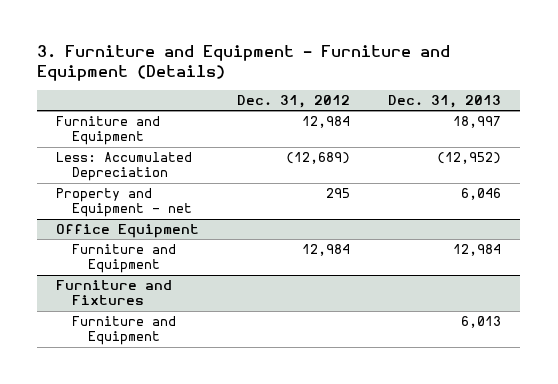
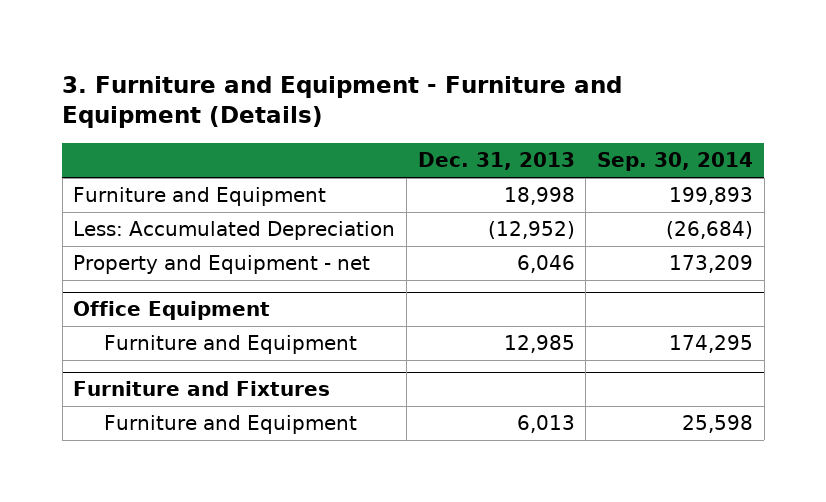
- | Dec. 31, 2012 | Dec. 31, 2013
+ | Dec. 31, 2013 | Sep. 30, 2014
- Furniture and Equipment | 12,984 | 18,997
+ Furniture and Equipment | 18,998 | 199,893
@ Office Equipment
- Furniture and Equipment | 12,984 | 12,984
+ Furniture and Equipment | 12,985 | 174,295

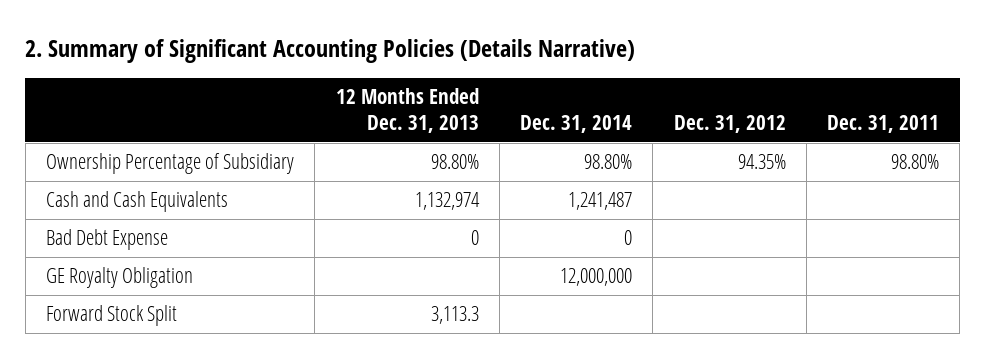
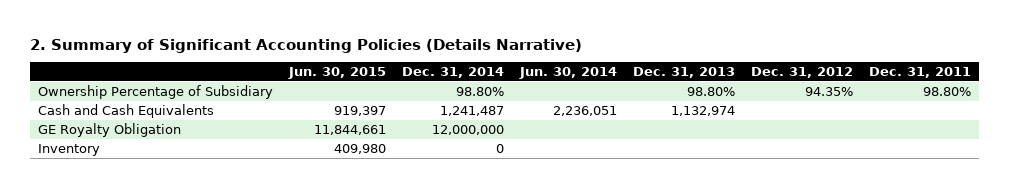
- | 12 Months Ended Dec. 31, 2013 | Dec. 31, 2014 | Dec. 31, 2012 | Dec. 31, 2011
+ | Jun. 30, 2015 | Dec. 31, 2014 | Jun. 30, 2014 | Dec. 31, 2013 | Dec. 31, 2012 | Dec. 31, 2011
- Bad Debt Expense | 0 | 0 | |
- Forward Stock Split | 3,113.3 | | |
+ Inventory | 409,980 | 0 | | | |

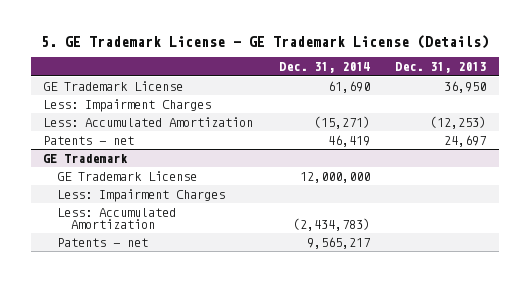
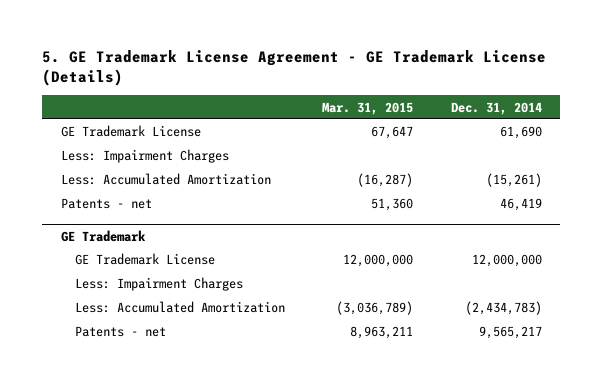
- 5. GE Trademark License - GE Trademark License (Details)
+ 5. GE Trademark License Agreement - GE Trademark License (Details)
- | Dec. 31, 2014 | Dec. 31, 2013
+ | Mar. 31, 2015 | Dec. 31, 2014
- Less: Accumulated Amortization | (15,271) | (12,253)
+ Less: Accumulated Amortization | (16,287) | (15,261)

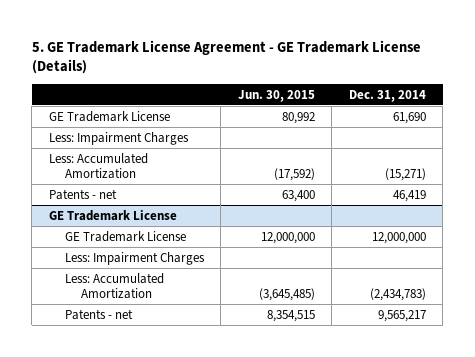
- | Mar. 31, 2015 | Dec. 31, 2014
+ | Jun. 30, 2015 | Dec. 31, 2014
- Less: Accumulated Amortization | (16,287) | (15,261)
+ Less: Accumulated Amortization | (17,592) | (15,271)
- GE Trademark
+ GE Trademark License

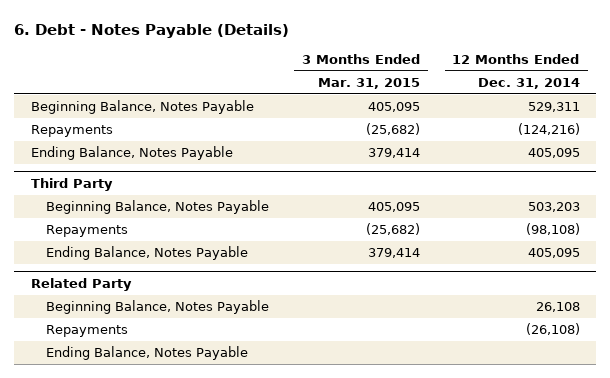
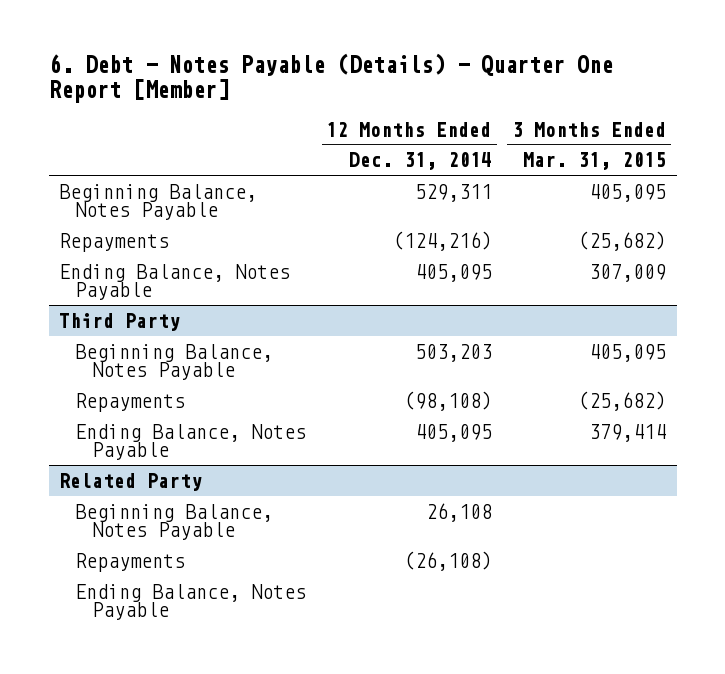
- 6. Debt - Notes Payable (Details)
+ 6. Debt - Notes Payable (Details) - Quarter One Report [Member]
- | 3 Months Ended Mar. 31, 2015 | 12 Months Ended Dec. 31, 2014
+ | 12 Months Ended Dec. 31, 2014 | 3 Months Ended Mar. 31, 2015
- Ending Balance, Notes Payable | 379,414 | 405,095
+ Ending Balance, Notes Payable | 405,095 | 307,009

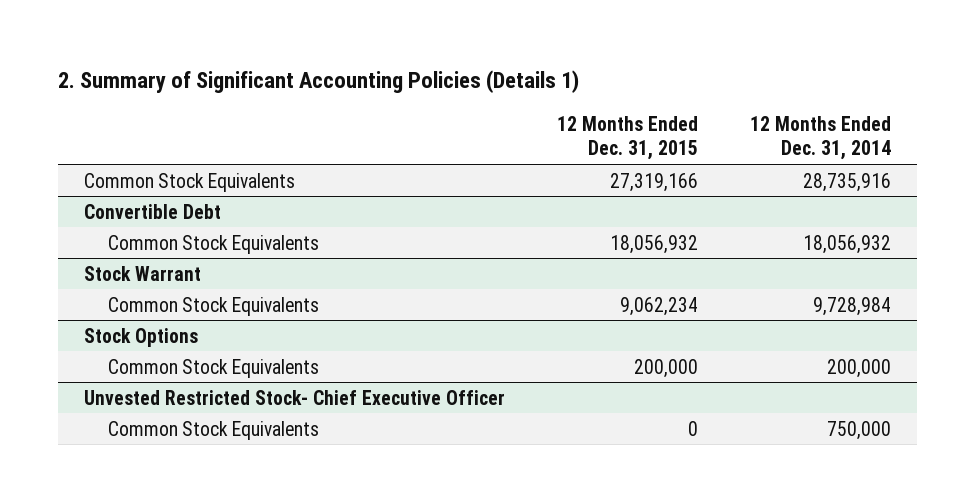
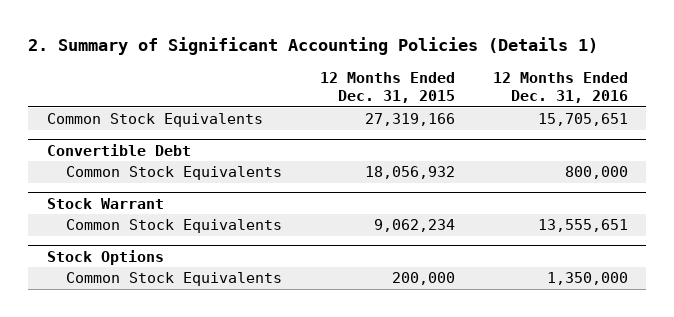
- | 12 Months Ended Dec. 31, 2015 | 12 Months Ended Dec. 31, 2014
+ | 12 Months Ended Dec. 31, 2015 | 12 Months Ended Dec. 31, 2016
- Unvested Restricted Stock- Chief Executive Officer
- Common Stock Equivalents | 0 | 750,000

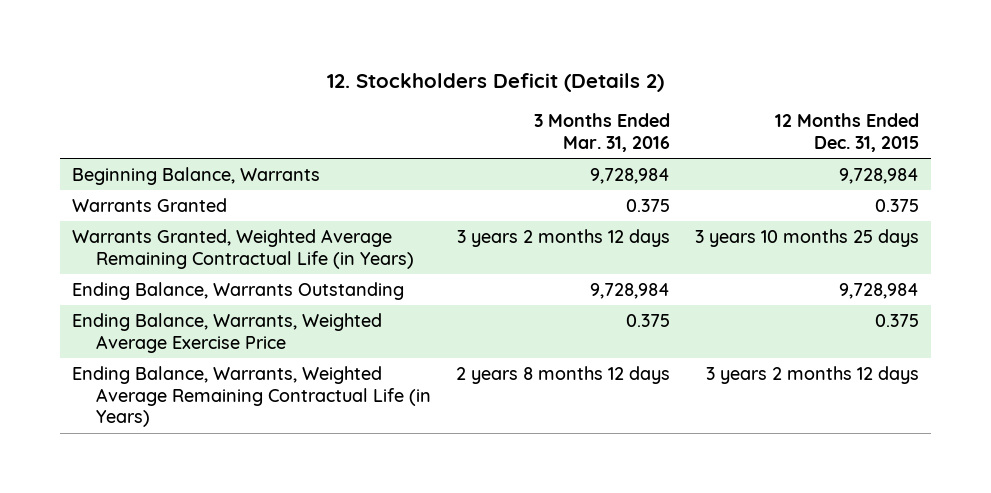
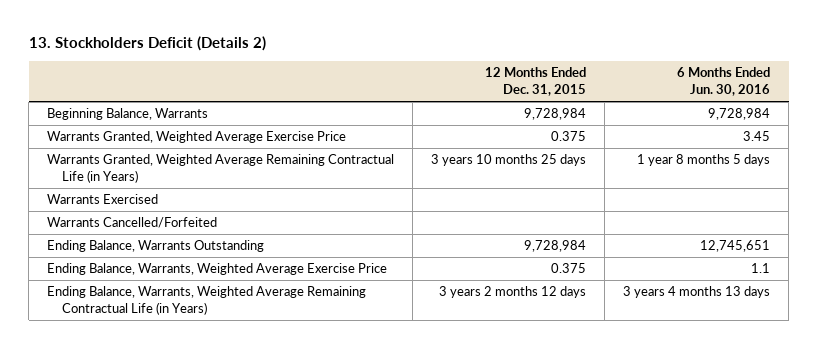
- 12. Stockholders Deficit (Details 2)
+ 13. Stockholders Deficit (Details 2)
- | 3 Months Ended Mar. 31, 2016 | 12 Months Ended Dec. 31, 2015
+ | 12 Months Ended Dec. 31, 2015 | 6 Months Ended Jun. 30, 2016
- Warrants Granted | 0.375 | 0.375
+ Warrants Granted, Weighted Average Exercise Price | 0.375 | 3.45
+ Warrants Exercised
+ Warrants Cancelled/Forfeited

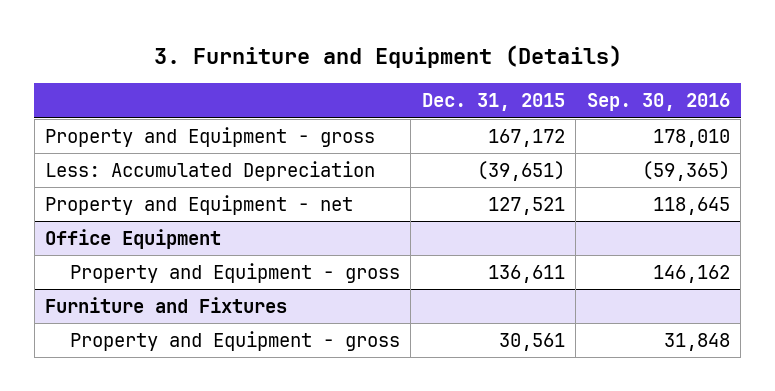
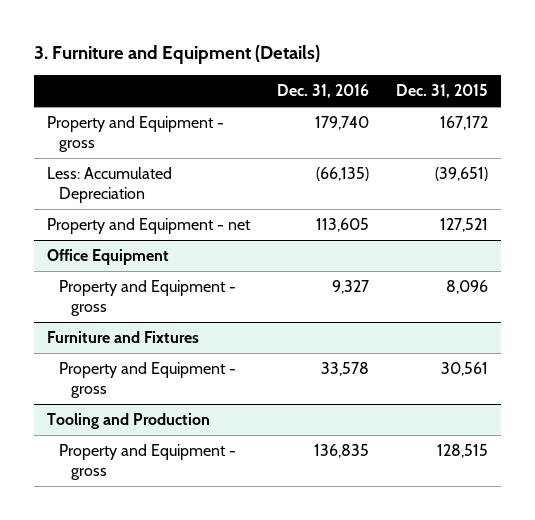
- | Dec. 31, 2015 | Sep. 30, 2016
+ | Dec. 31, 2016 | Dec. 31, 2015
@ Office Equipment
- Property and Equipment - gross | 136,611 | 146,162
+ Property and Equipment - gross | 9,327 | 8,096
+ Tooling and Production
+ Property and Equipment - gross | 136,835 | 128,515

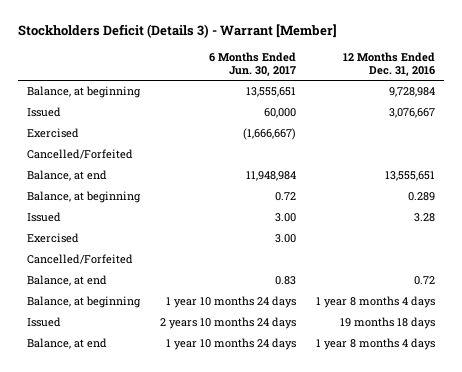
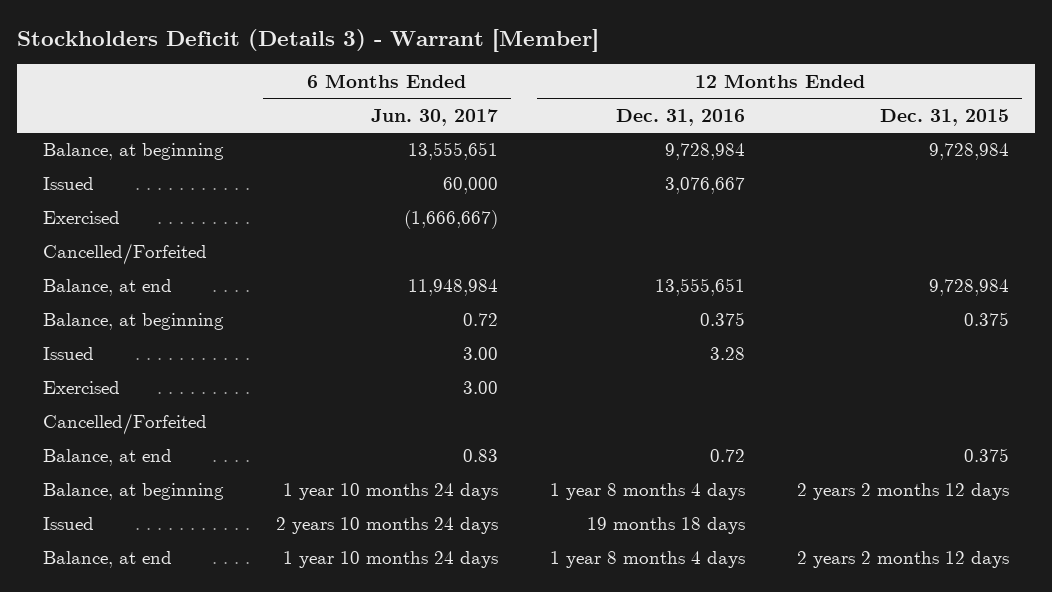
- | 6 Months Ended Jun. 30, 2017 | 12 Months Ended Dec. 31, 2016
+ | 6 Months Ended Jun. 30, 2017 | 12 Months Ended Dec. 31, 2016 | 12 Months Ended Dec. 31, 2015
- Balance, at beginning | 0.72 | 0.289
+ Balance, at beginning | 0.72 | 0.375 | 0.375

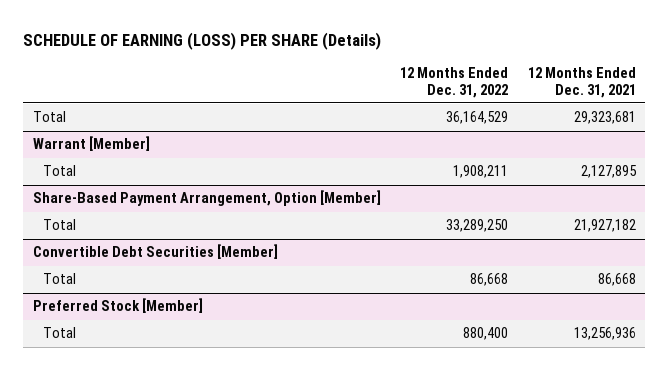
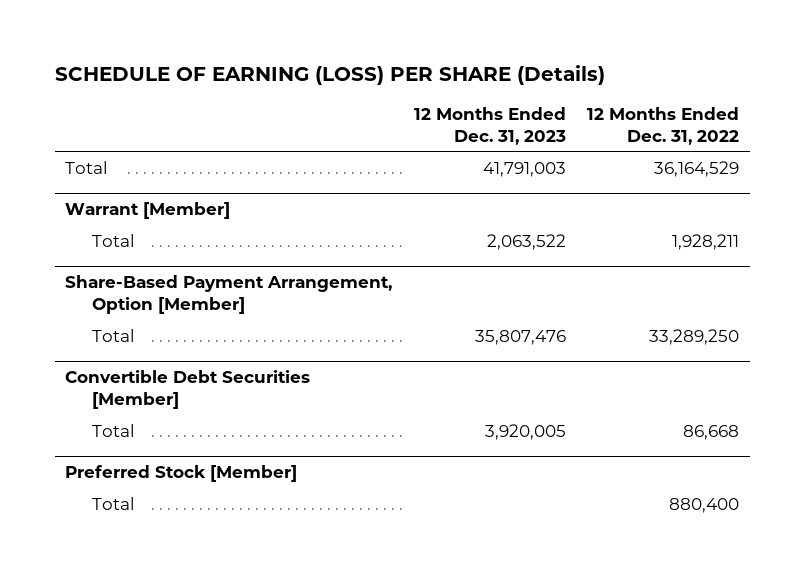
- | 12 Months Ended Dec. 31, 2022 | 12 Months Ended Dec. 31, 2021
+ | 12 Months Ended Dec. 31, 2023 | 12 Months Ended Dec. 31, 2022
@ Warrant [Member]
- Total | 1,908,211 | 2,127,895
+ Total | 2,063,522 | 1,928,211

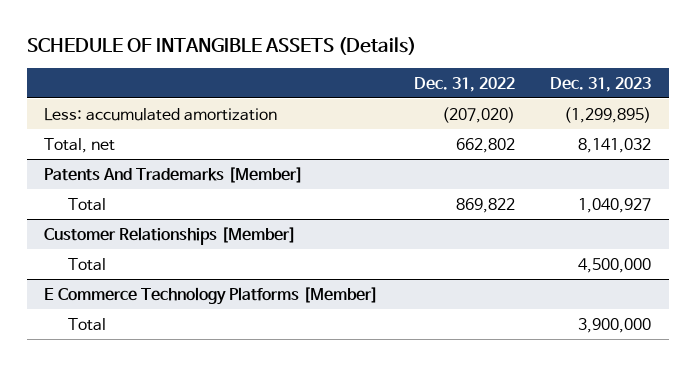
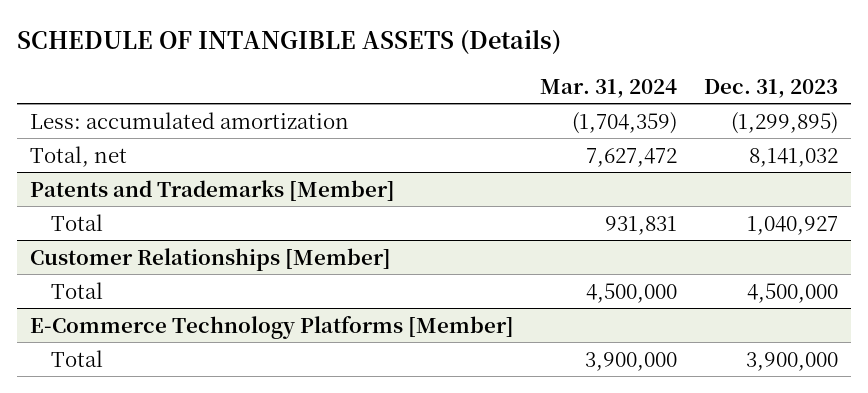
- | Dec. 31, 2022 | Dec. 31, 2023
+ | Mar. 31, 2024 | Dec. 31, 2023
- Patents And Trademarks [Member]
+ Patents and Trademarks [Member]
- E Commerce Technology Platforms [Member]
+ E-Commerce Technology Platforms [Member]

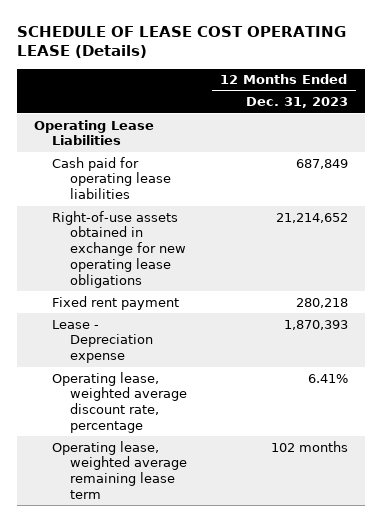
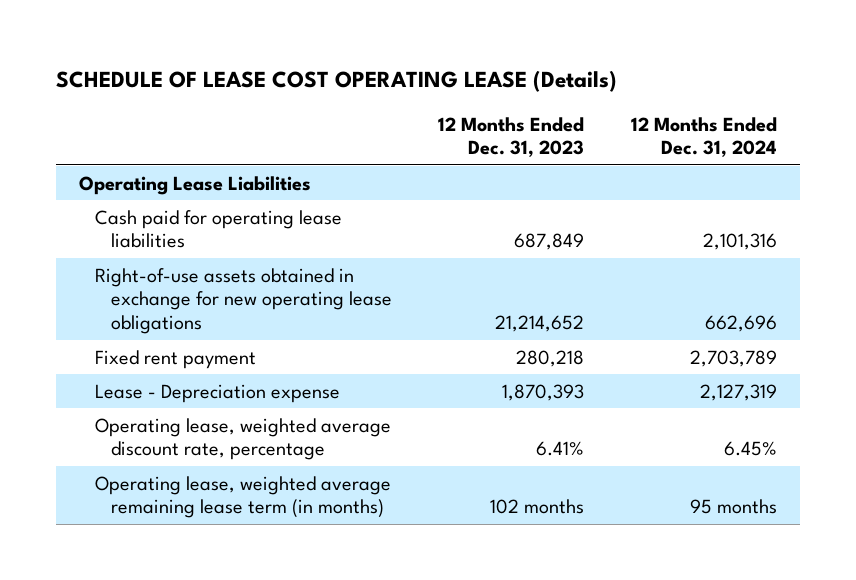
- | 12 Months Ended Dec. 31, 2023
+ | 12 Months Ended Dec. 31, 2023 | 12 Months Ended Dec. 31, 2024
- Operating lease, weighted average remaining lease term | 102 months
+ Operating lease, weighted average remaining lease term (in months) | 102 months | 95 months

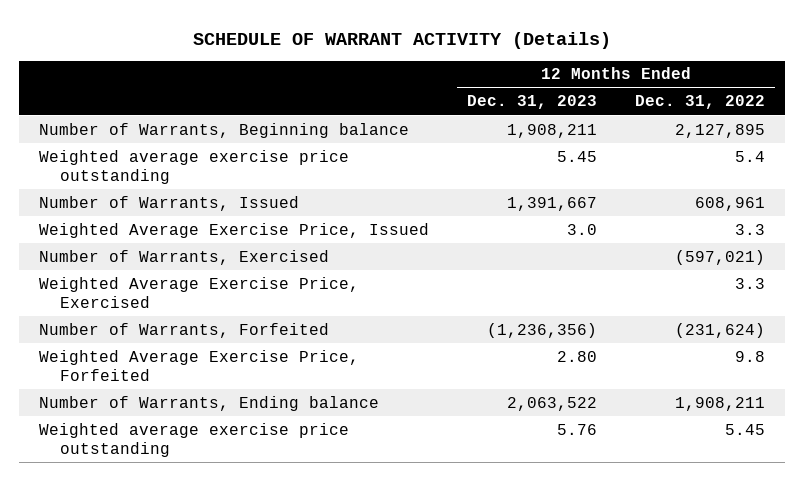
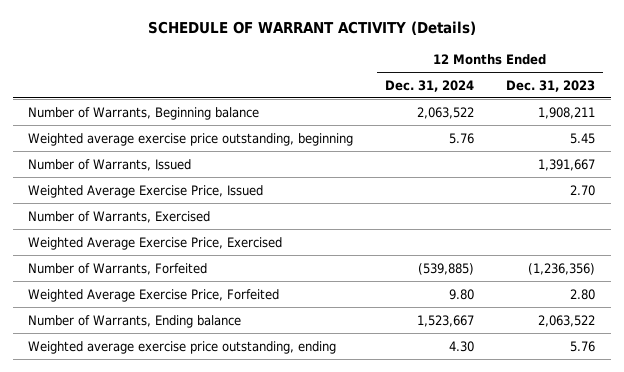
- | 12 Months Ended Dec. 31, 2023 | 12 Months Ended Dec. 31, 2022
+ | 12 Months Ended Dec. 31, 2024 | 12 Months Ended Dec. 31, 2023
- Weighted average exercise price outstanding | 5.45 | 5.4
+ Weighted average exercise price outstanding, beginning | 5.76 | 5.45
- Weighted Average Exercise Price, Issued | 3.0 | 3.3
+ Weighted Average Exercise Price, Issued | | 2.70
- Weighted average exercise price outstanding | 5.76 | 5.45
+ Weighted average exercise price outstanding, ending | 4.30 | 5.76

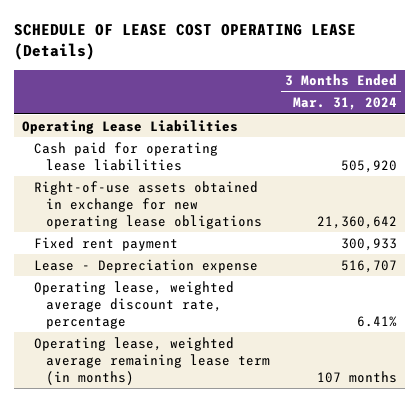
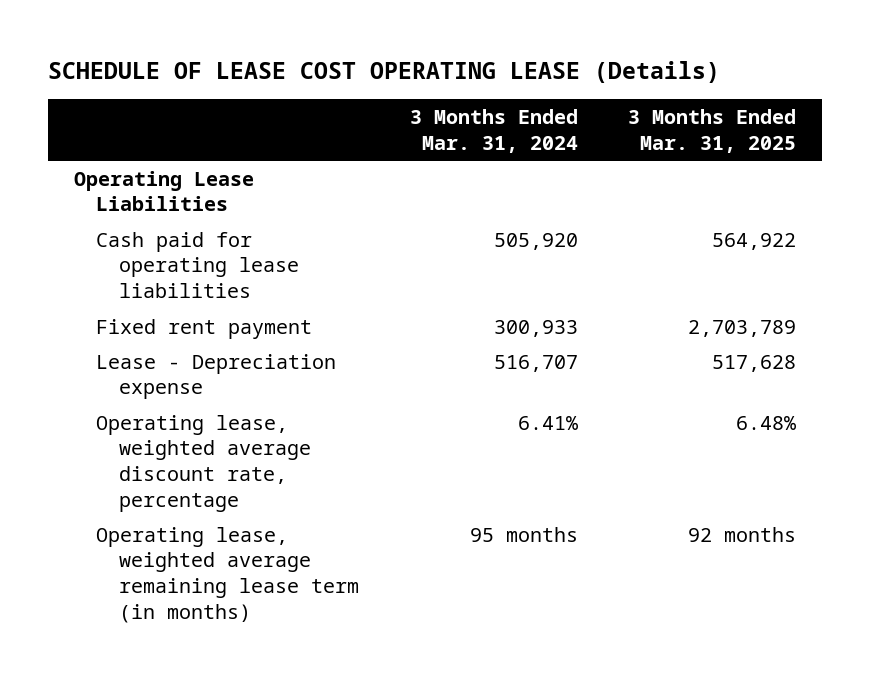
- | 3 Months Ended Mar. 31, 2024
+ | 3 Months Ended Mar. 31, 2024 | 3 Months Ended Mar. 31, 2025
- Right-of-use assets obtained in exchange for new operating lease obligations | 21,360,642
- Operating lease, weighted average remaining lease term (in months) | 107 months
+ Operating lease, weighted average remaining lease term (in months) | 95 months | 92 months

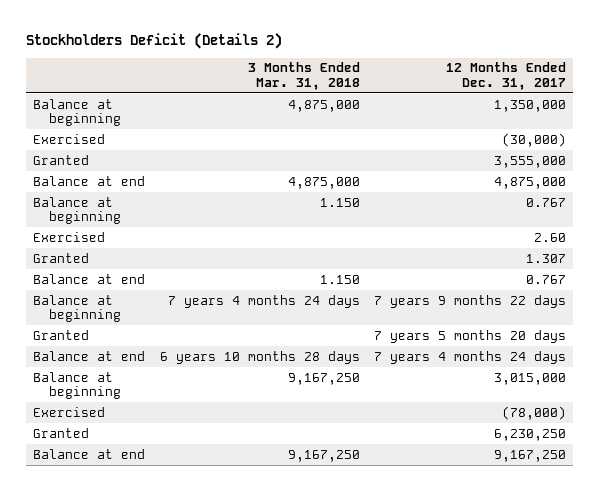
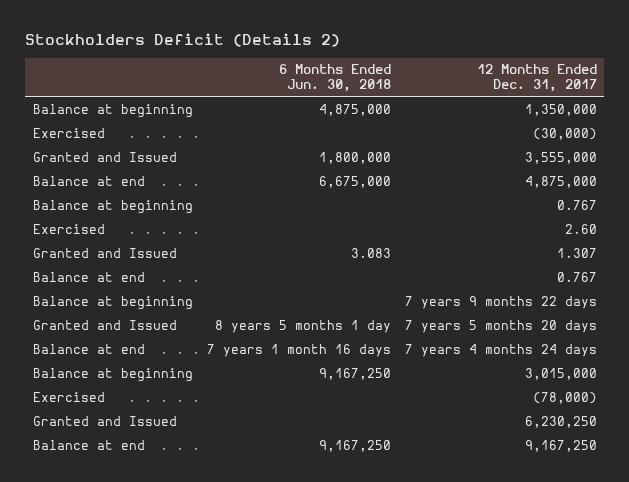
- | 3 Months Ended Mar. 31, 2018 | 12 Months Ended Dec. 31, 2017
+ | 6 Months Ended Jun. 30, 2018 | 12 Months Ended Dec. 31, 2017
- Granted | | 3,555,000
+ Granted and Issued | 1,800,000 | 3,555,000
- Granted | | 1.307
+ Granted and Issued | 3.083 | 1.307
- Granted | | 7 years 5 months 20 days
+ Granted and Issued | 8 years 5 months 1 day | 7 years 5 months 20 days
- Granted | | 6,230,250
+ Granted and Issued | | 6,230,250

